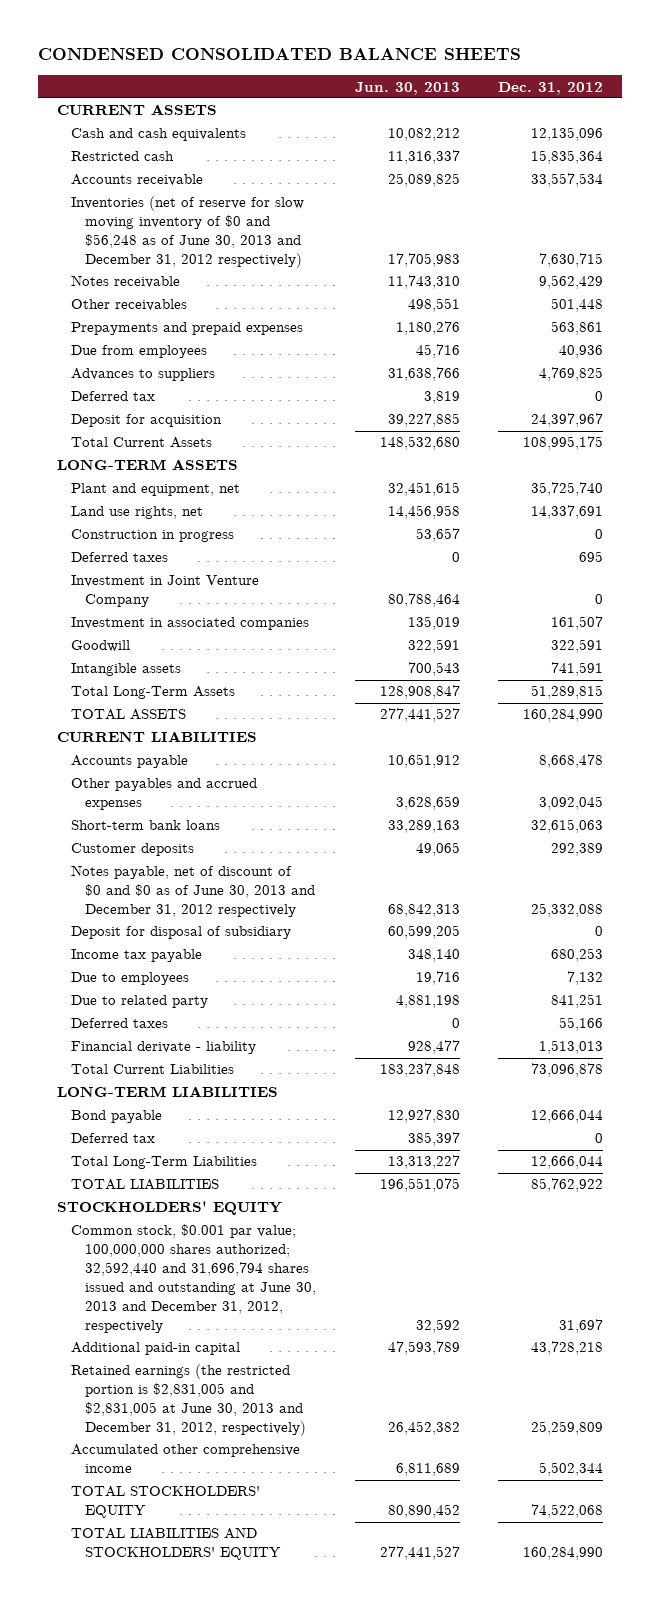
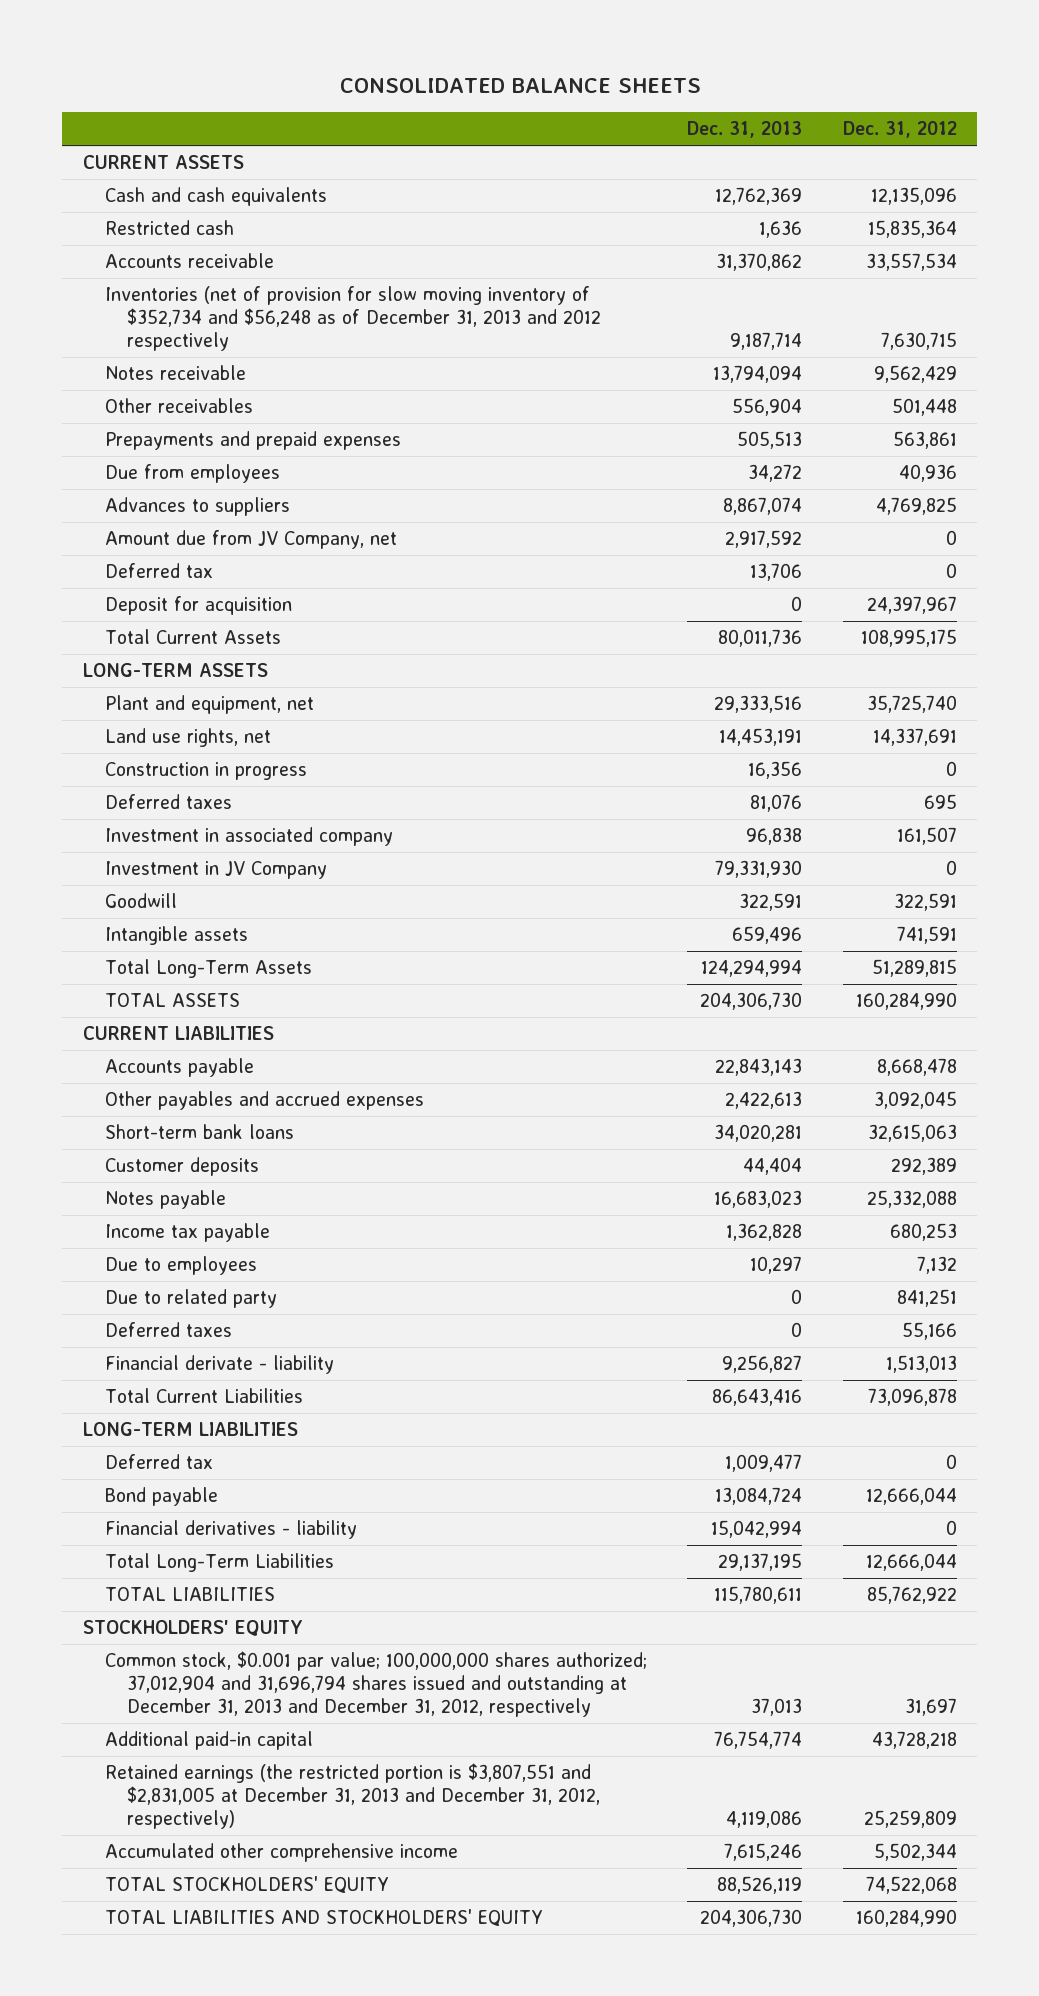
- CONDENSED CONSOLIDATED BALANCE SHEETS
+ CONSOLIDATED BALANCE SHEETS
- | Jun. 30, 2013 | Dec. 31, 2012
+ | Dec. 31, 2013 | Dec. 31, 2012
- Inventories (net of reserve for slow moving inventory of $0 and $56,248 as of June 30, 2013 and December 31, 2012 respectively) | 17,705,983 | 7,630,715
+ Inventories (net of provision for slow moving inventory of $352,734 and $56,248 as of December 31, 2013 and 2012 respectively | 9,187,714 | 7,630,715
+ Amount due from JV Company, net | 2,917,592 | 0
- Investment in Joint Venture Company | 80,788,464 | 0
- Investment in associated companies | 135,019 | 161,507
+ Investment in associated company | 96,838 | 161,507
+ Investment in JV Company | 79,331,930 | 0
- Notes payable, net of discount of $0 and $0 as of June 30, 2013 and December 31, 2012 respectively | 68,842,313 | 25,332,088
- Deposit for disposal of subsidiary | 60,599,205 | 0
+ Notes payable | 16,683,023 | 25,332,088
moved down: Bond payable | 13,084,724 | 12,666,044
+ Financial derivatives - liability | 15,042,994 | 0
- Common stock, $0.001 par value; 100,000,000 shares authorized; 32,592,440 and 31,696,794 shares issued and outstanding at June 30, 2013 and December 31, 2012, respectively | 32,592 | 31,697
+ Common stock, $0.001 par value; 100,000,000 shares authorized; 37,012,904 and 31,696,794 shares issued and outstanding at December 31, 2013 and December 31, 2012, respectively | 37,013 | 31,697
- Retained earnings (the restricted portion is $2,831,005 and $2,831,005 at June 30, 2013 and December 31, 2012, respectively) | 26,452,382 | 25,259,809
+ Retained earnings (the restricted portion is $3,807,551 and $2,831,005 at December 31, 2013 and December 31, 2012, respectively) | 4,119,086 | 25,259,809

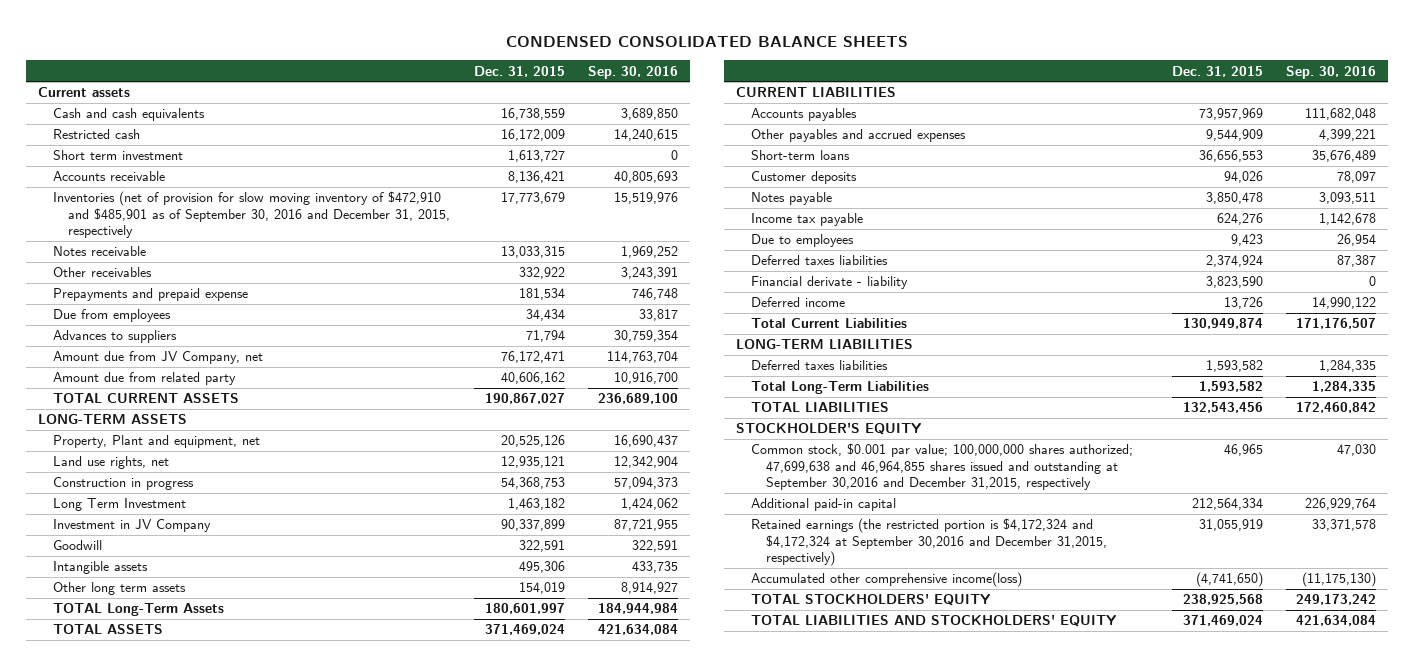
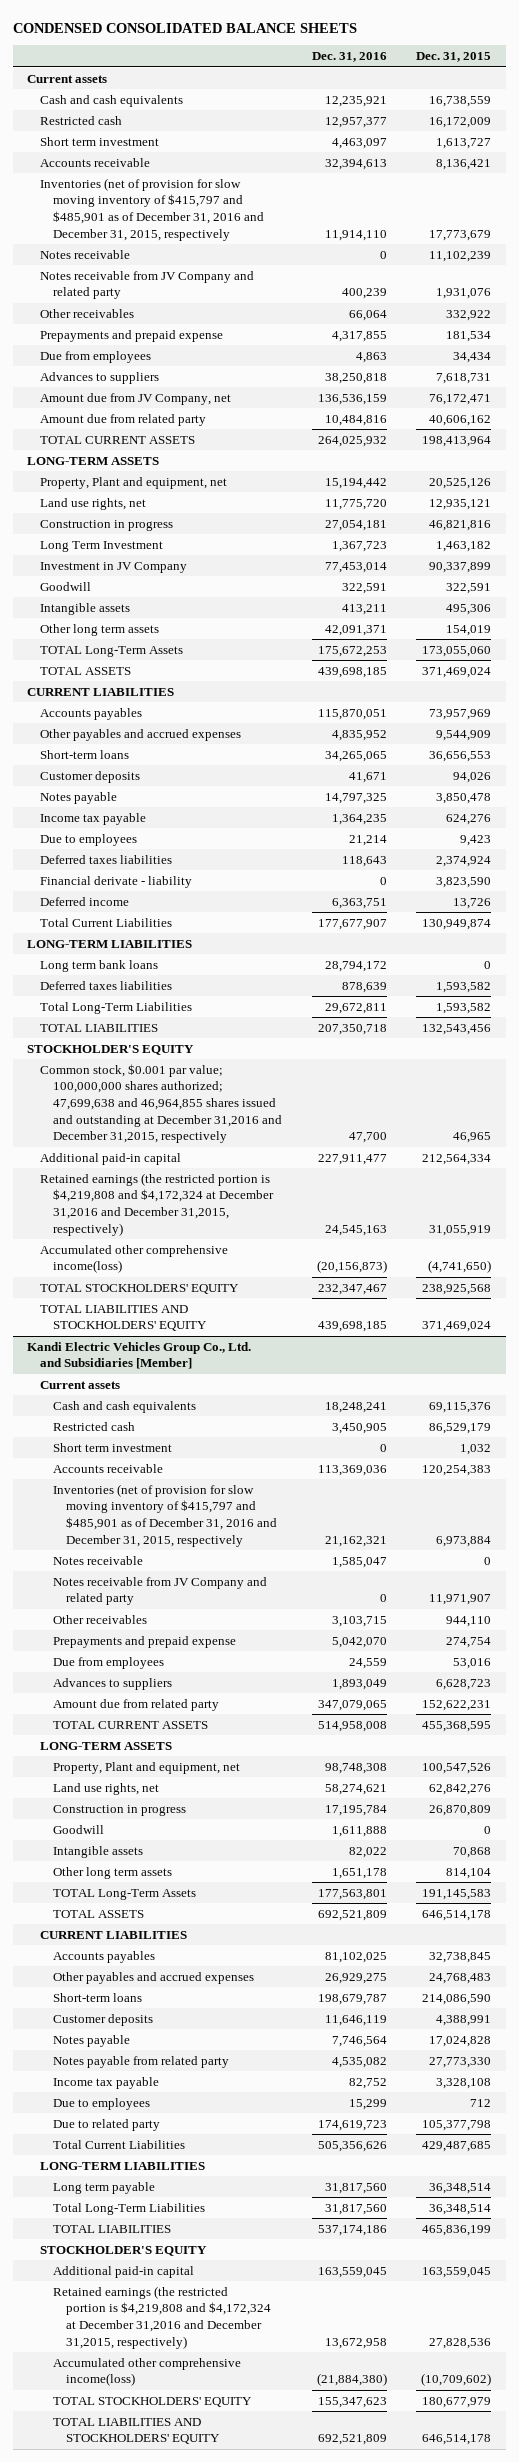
- | Dec. 31, 2015 | Sep. 30, 2016
+ | Dec. 31, 2016 | Dec. 31, 2015
- Inventories (net of provision for slow moving inventory of $472,910 and $485,901 as of September 30, 2016 and December 31, 2015, respectively | 17,773,679 | 15,519,976
- Notes receivable | 13,033,315 | 1,969,252
+ Inventories (net of provision for slow moving inventory of $415,797 and $485,901 as of December 31, 2016 and December 31, 2015, respectively | 11,914,110 | 17,773,679
+ Notes receivable | 0 | 11,102,239
+ Notes receivable from JV Company and related party | 400,239 | 1,931,076
- Advances to suppliers | 71,794 | 30,759,354
+ Advances to suppliers | 38,250,818 | 7,618,731
- TOTAL CURRENT ASSETS | 190,867,027 | 236,689,100
+ TOTAL CURRENT ASSETS | 264,025,932 | 198,413,964
- Construction in progress | 54,368,753 | 57,094,373
+ Construction in progress | 27,054,181 | 46,821,816
- TOTAL Long-Term Assets | 180,601,997 | 184,944,984
+ TOTAL Long-Term Assets | 175,672,253 | 173,055,060
+ Long term bank loans | 28,794,172 | 0
- Common stock, $0.001 par value; 100,000,000 shares authorized; 47,699,638 and 46,964,855 shares issued and outstanding at September 30,2016 and December 31,2015, respectively | 46,965 | 47,030
+ Common stock, $0.001 par value; 100,000,000 shares authorized; 47,699,638 and 46,964,855 shares issued and outstanding at December 31,2016 and December 31,2015, respectively | 47,700 | 46,965
- Retained earnings (the restricted portion is $4,172,324 and $4,172,324 at September 30,2016 and December 31,2015, respectively) | 31,055,919 | 33,371,578
+ Retained earnings (the restricted portion is $4,219,808 and $4,172,324 at December 31,2016 and December 31,2015, respectively) | 24,545,163 | 31,055,919
+ Kandi Electric Vehicles Group Co., Ltd. and Subsidiaries [Member]
+ Current assets
+ Cash and cash equivalents | 18,248,241 | 69,115,376
+ Restricted cash | 3,450,905 | 86,529,179
+ Short term investment | 0 | 1,032
+ Accounts receivable | 113,369,036 | 120,254,383
+ Inventories (net of provision for slow moving inventory of $415,797 and $485,901 as of December 31, 2016 and December 31, 2015, respectively | 21,162,321 | 6,973,884
+ Notes receivable | 1,585,047 | 0
+ Notes receivable from JV Company and related party | 0 | 11,971,907
+ Other receivables | 3,103,715 | 944,110
+ Prepayments and prepaid expense | 5,042,070 | 274,754
+ Due from employees | 24,559 | 53,016
+ Advances to suppliers | 1,893,049 | 6,628,723
+ Amount due from related party | 347,079,065 | 152,622,231
+ TOTAL CURRENT ASSETS | 514,958,008 | 455,368,595
+ LONG-TERM ASSETS
+ Property, Plant and equipment, net | 98,748,308 | 100,547,526
+ Land use rights, net | 58,274,621 | 62,842,276
+ Construction in progress | 17,195,784 | 26,870,809
+ Goodwill | 1,611,888 | 0
+ Intangible assets | 82,022 | 70,868
+ Other long term assets | 1,651,178 | 814,104
+ TOTAL Long-Term Assets | 177,563,801 | 191,145,583
+ TOTAL ASSETS | 692,521,809 | 646,514,178
+ CURRENT LIABILITIES
+ Accounts payables | 81,102,025 | 32,738,845
+ Other payables and accrued expenses | 26,929,275 | 24,768,483
+ Short-term loans | 198,679,787 | 214,086,590
+ Customer deposits | 11,646,119 | 4,388,991
+ Notes payable | 7,746,564 | 17,024,828
+ Notes payable from related party | 4,535,082 | 27,773,330
+ Income tax payable | 82,752 | 3,328,108
+ Due to employees | 15,299 | 712
+ Due to related party | 174,619,723 | 105,377,798
+ Total Current Liabilities | 505,356,626 | 429,487,685
+ LONG-TERM LIABILITIES
+ Long term payable | 31,817,560 | 36,348,514
+ Total Long-Term Liabilities | 31,817,560 | 36,348,514
+ TOTAL LIABILITIES | 537,174,186 | 465,836,199
+ STOCKHOLDER'S EQUITY
+ Additional paid-in capital | 163,559,045 | 163,559,045
+ Retained earnings (the restricted portion is $4,219,808 and $4,172,324 at December 31,2016 and December 31,2015, respectively) | 13,672,958 | 27,828,536
+ Accumulated other comprehensive income(loss) | (21,884,380) | (10,709,602)
+ TOTAL STOCKHOLDERS' EQUITY | 155,347,623 | 180,677,979
+ TOTAL LIABILITIES AND STOCKHOLDERS' EQUITY | 692,521,809 | 646,514,178

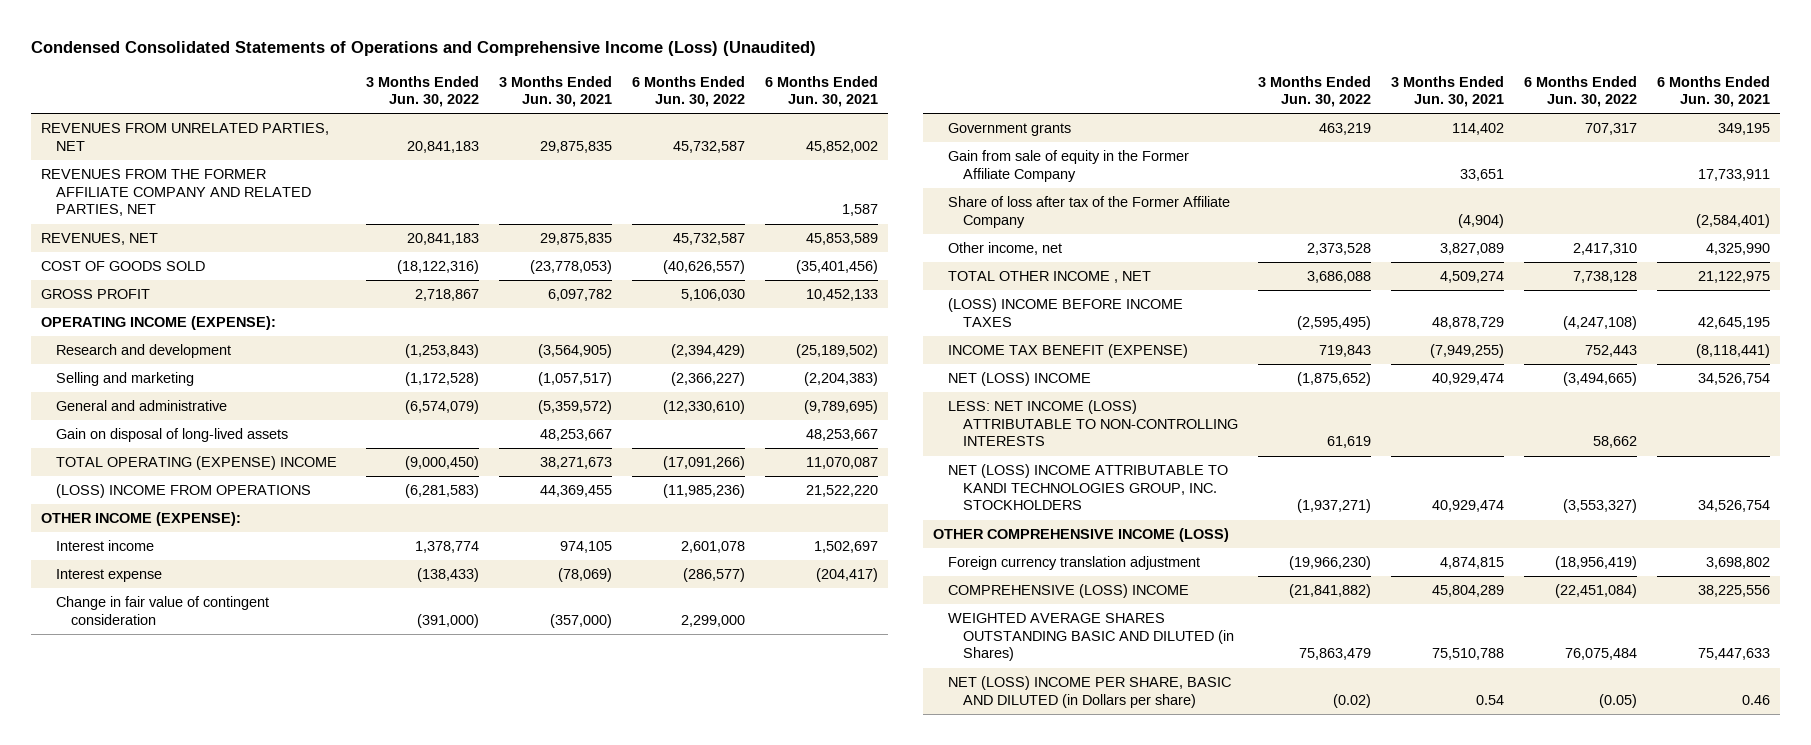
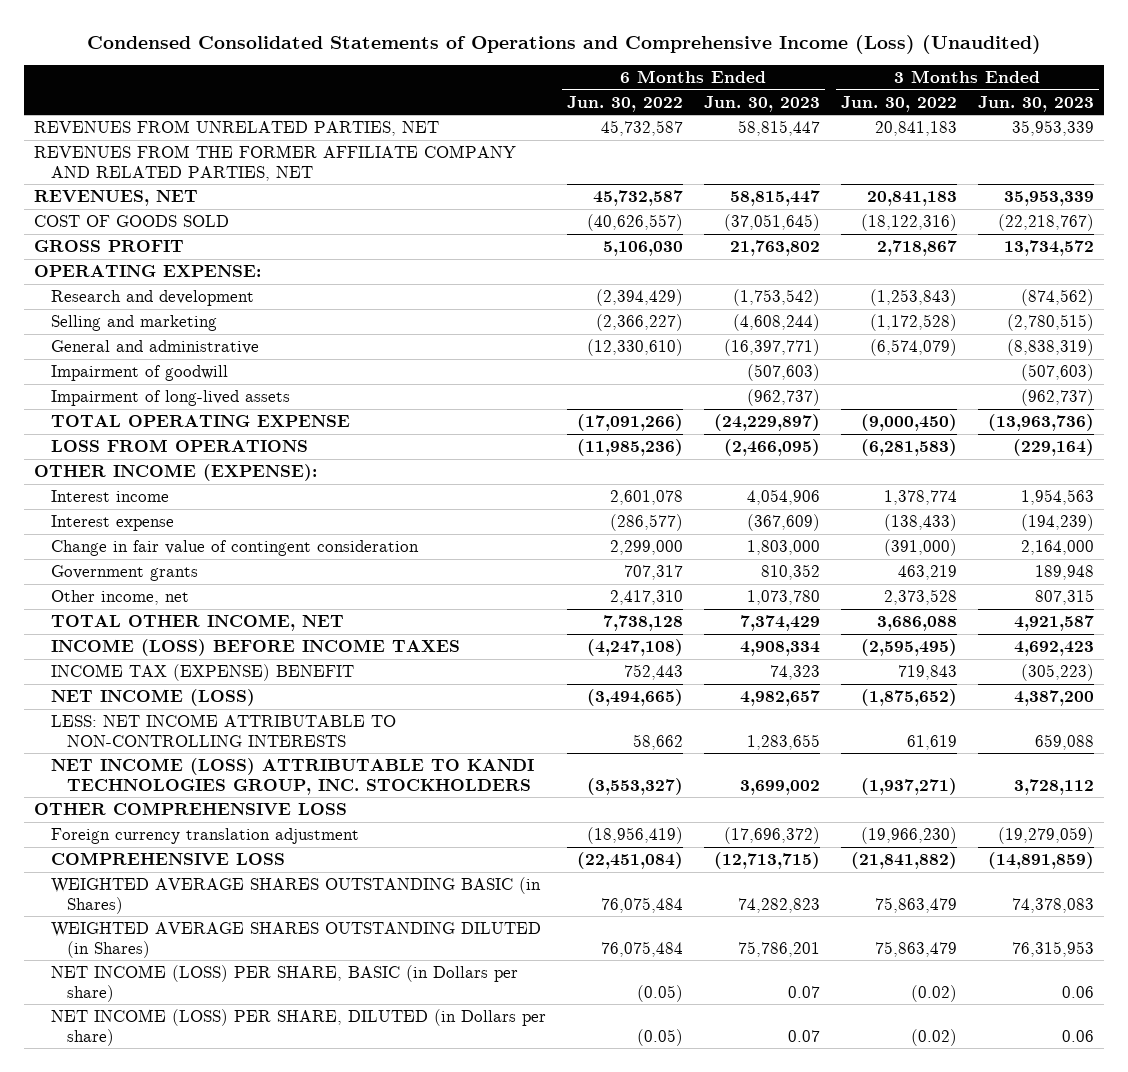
- | 3 Months Ended Jun. 30, 2022 | 3 Months Ended Jun. 30, 2021 | 6 Months Ended Jun. 30, 2022 | 6 Months Ended Jun. 30, 2021
+ | 6 Months Ended Jun. 30, 2022 | 6 Months Ended Jun. 30, 2023 | 3 Months Ended Jun. 30, 2022 | 3 Months Ended Jun. 30, 2023
- OPERATING INCOME (EXPENSE):
+ OPERATING EXPENSE:
- Gain on disposal of long-lived assets | | 48,253,667 | | 48,253,667
- TOTAL OPERATING (EXPENSE) INCOME | (9,000,450) | 38,271,673 | (17,091,266) | 11,070,087
- (LOSS) INCOME FROM OPERATIONS | (6,281,583) | 44,369,455 | (11,985,236) | 21,522,220
+ Impairment of goodwill | | (507,603) | | (507,603)
+ Impairment of long-lived assets | | (962,737) | | (962,737)
+ TOTAL OPERATING EXPENSE | (17,091,266) | (24,229,897) | (9,000,450) | (13,963,736)
+ LOSS FROM OPERATIONS | (11,985,236) | (2,466,095) | (6,281,583) | (229,164)
- Gain from sale of equity in the Former Affiliate Company | | 33,651 | | 17,733,911
- Share of loss after tax of the Former Affiliate Company | | (4,904) | | (2,584,401)
- TOTAL OTHER INCOME , NET | 3,686,088 | 4,509,274 | 7,738,128 | 21,122,975
- (LOSS) INCOME BEFORE INCOME TAXES | (2,595,495) | 48,878,729 | (4,247,108) | 42,645,195
- INCOME TAX BENEFIT (EXPENSE) | 719,843 | (7,949,255) | 752,443 | (8,118,441)
- NET (LOSS) INCOME | (1,875,652) | 40,929,474 | (3,494,665) | 34,526,754
- LESS: NET INCOME (LOSS) ATTRIBUTABLE TO NON-CONTROLLING INTERESTS | 61,619 | | 58,662 |
- NET (LOSS) INCOME ATTRIBUTABLE TO KANDI TECHNOLOGIES GROUP, INC. STOCKHOLDERS | (1,937,271) | 40,929,474 | (3,553,327) | 34,526,754
- OTHER COMPREHENSIVE INCOME (LOSS)
+ TOTAL OTHER INCOME, NET | 7,738,128 | 7,374,429 | 3,686,088 | 4,921,587
+ INCOME (LOSS) BEFORE INCOME TAXES | (4,247,108) | 4,908,334 | (2,595,495) | 4,692,423
+ INCOME TAX (EXPENSE) BENEFIT | 752,443 | 74,323 | 719,843 | (305,223)
+ NET INCOME (LOSS) | (3,494,665) | 4,982,657 | (1,875,652) | 4,387,200
+ LESS: NET INCOME ATTRIBUTABLE TO NON-CONTROLLING INTERESTS | 58,662 | 1,283,655 | 61,619 | 659,088
+ NET INCOME (LOSS) ATTRIBUTABLE TO KANDI TECHNOLOGIES GROUP, INC. STOCKHOLDERS | (3,553,327) | 3,699,002 | (1,937,271) | 3,728,112
+ OTHER COMPREHENSIVE LOSS
- COMPREHENSIVE (LOSS) INCOME | (21,841,882) | 45,804,289 | (22,451,084) | 38,225,556
- WEIGHTED AVERAGE SHARES OUTSTANDING BASIC AND DILUTED (in Shares) | 75,863,479 | 75,510,788 | 76,075,484 | 75,447,633
- NET (LOSS) INCOME PER SHARE, BASIC AND DILUTED (in Dollars per share) | (0.02) | 0.54 | (0.05) | 0.46
+ COMPREHENSIVE LOSS | (22,451,084) | (12,713,715) | (21,841,882) | (14,891,859)
+ WEIGHTED AVERAGE SHARES OUTSTANDING BASIC (in Shares) | 76,075,484 | 74,282,823 | 75,863,479 | 74,378,083
+ WEIGHTED AVERAGE SHARES OUTSTANDING DILUTED (in Shares) | 76,075,484 | 75,786,201 | 75,863,479 | 76,315,953
+ NET INCOME (LOSS) PER SHARE, BASIC (in Dollars per share) | (0.05) | 0.07 | (0.02) | 0.06
+ NET INCOME (LOSS) PER SHARE, DILUTED (in Dollars per share) | (0.05) | 0.07 | (0.02) | 0.06

